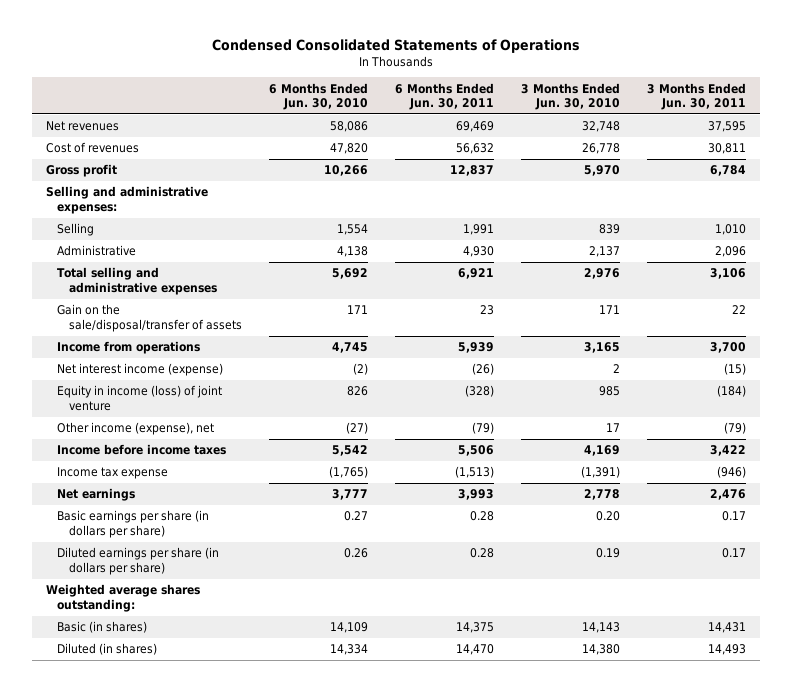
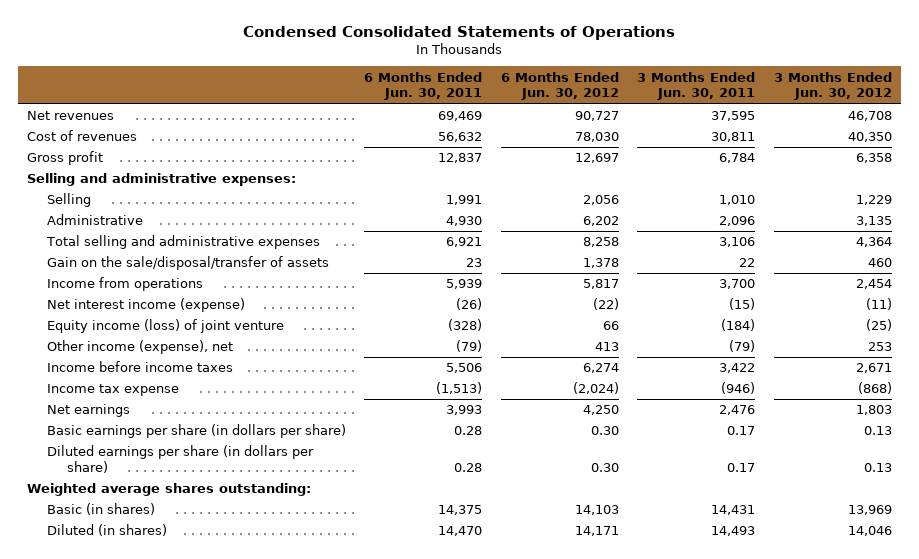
- | 6 Months Ended Jun. 30, 2010 | 6 Months Ended Jun. 30, 2011 | 3 Months Ended Jun. 30, 2010 | 3 Months Ended Jun. 30, 2011
+ | 6 Months Ended Jun. 30, 2011 | 6 Months Ended Jun. 30, 2012 | 3 Months Ended Jun. 30, 2011 | 3 Months Ended Jun. 30, 2012
- Equity in income (loss) of joint venture | 826 | (328) | 985 | (184)
+ Equity income (loss) of joint venture | (328) | 66 | (184) | (25)

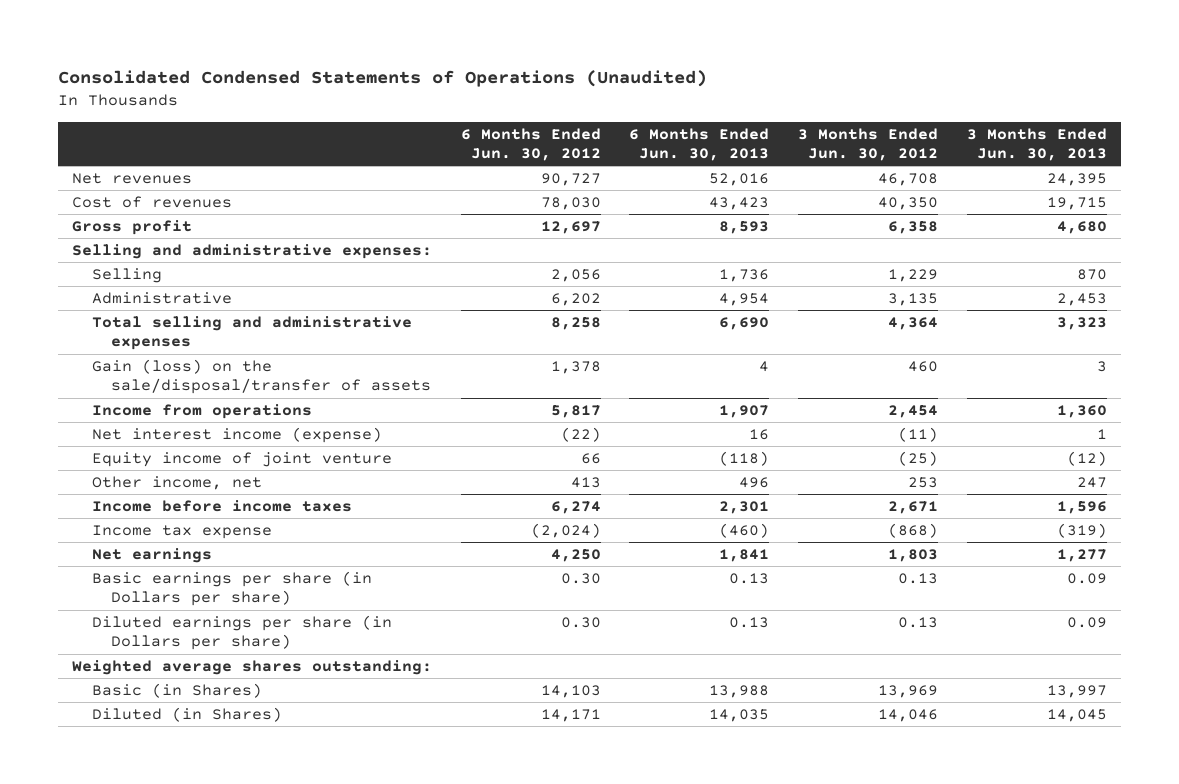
- Condensed Consolidated Statements of Operations
+ Consolidated Condensed Statements of Operations (Unaudited)
- | 6 Months Ended Jun. 30, 2011 | 6 Months Ended Jun. 30, 2012 | 3 Months Ended Jun. 30, 2011 | 3 Months Ended Jun. 30, 2012
+ | 6 Months Ended Jun. 30, 2012 | 6 Months Ended Jun. 30, 2013 | 3 Months Ended Jun. 30, 2012 | 3 Months Ended Jun. 30, 2013
- Gain on the sale/disposal/transfer of assets | 23 | 1,378 | 22 | 460
+ Gain (loss) on the sale/disposal/transfer of assets | 1,378 | 4 | 460 | 3
- Equity income (loss) of joint venture | (328) | 66 | (184) | (25)
- Other income (expense), net | (79) | 413 | (79) | 253
+ Equity income of joint venture | 66 | (118) | (25) | (12)
+ Other income, net | 413 | 496 | 253 | 247
- Basic earnings per share (in dollars per share) | 0.28 | 0.30 | 0.17 | 0.13
- Diluted earnings per share (in dollars per share) | 0.28 | 0.30 | 0.17 | 0.13
+ Basic earnings per share (in Dollars per share) | 0.30 | 0.13 | 0.13 | 0.09
+ Diluted earnings per share (in Dollars per share) | 0.30 | 0.13 | 0.13 | 0.09
- Basic (in shares) | 14,375 | 14,103 | 14,431 | 13,969
- Diluted (in shares) | 14,470 | 14,171 | 14,493 | 14,046
+ Basic (in Shares) | 14,103 | 13,988 | 13,969 | 13,997
+ Diluted (in Shares) | 14,171 | 14,035 | 14,046 | 14,045

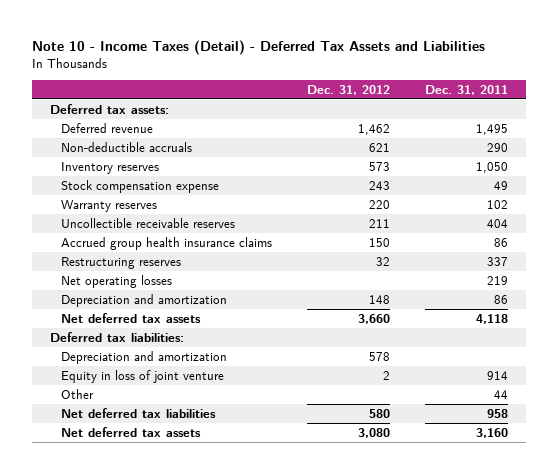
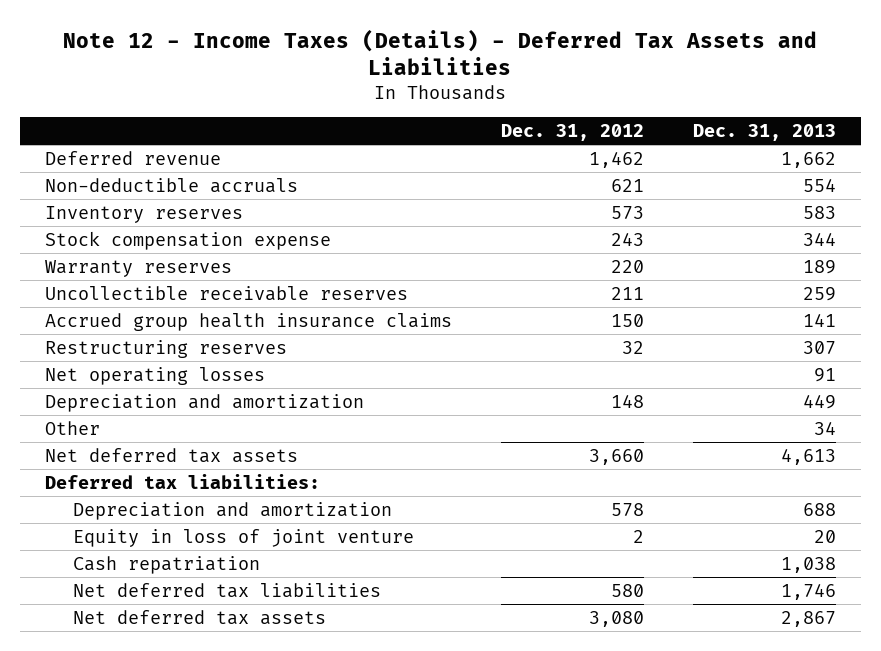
- Note 10 - Income Taxes (Detail) - Deferred Tax Assets and Liabilities
+ Note 12 - Income Taxes (Details) - Deferred Tax Assets and Liabilities
- | Dec. 31, 2012 | Dec. 31, 2011
+ | Dec. 31, 2012 | Dec. 31, 2013
- Deferred tax assets:
moved up: Other | | 34
+ Cash repatriation | | 1,038

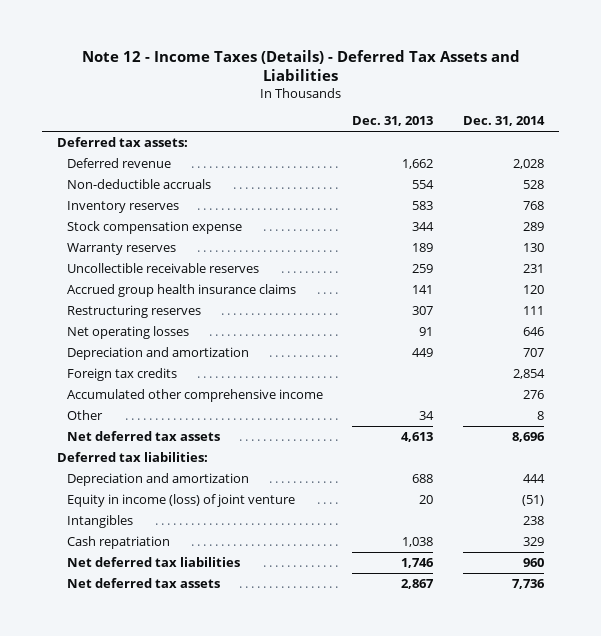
- | Dec. 31, 2012 | Dec. 31, 2013
+ | Dec. 31, 2013 | Dec. 31, 2014
+ Deferred tax assets:
+ Foreign tax credits | | 2,854
+ Accumulated other comprehensive income | | 276
- Equity in loss of joint venture | 2 | 20
+ Equity in income (loss) of joint venture | 20 | (51)
+ Intangibles | | 238

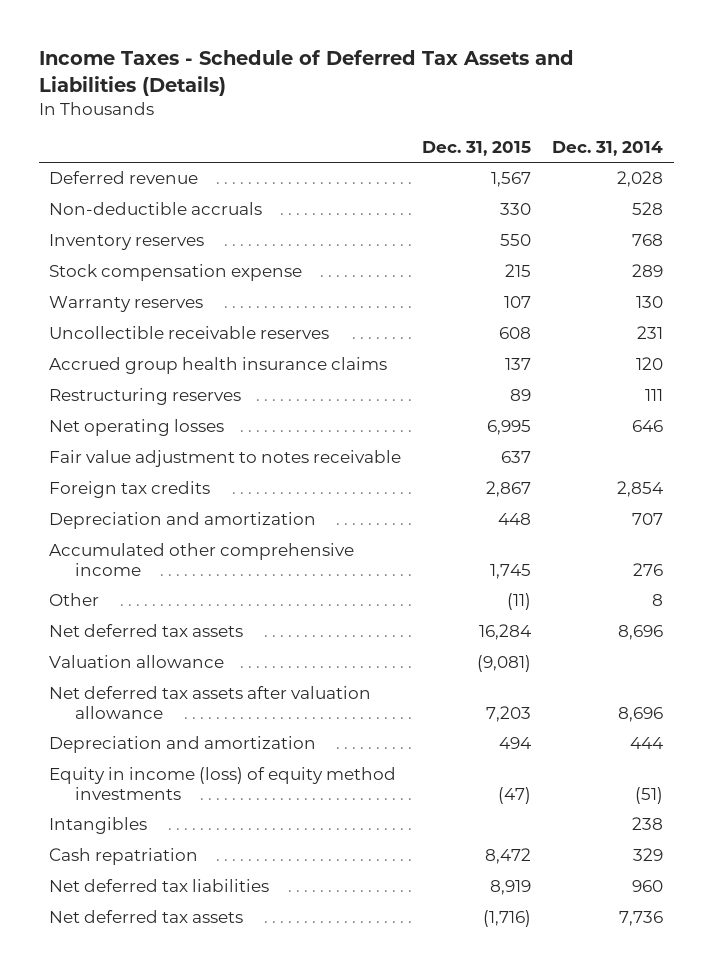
- Note 12 - Income Taxes (Details) - Deferred Tax Assets and Liabilities
+ Income Taxes - Schedule of Deferred Tax Assets and Liabilities (Details)
- | Dec. 31, 2013 | Dec. 31, 2014
+ | Dec. 31, 2015 | Dec. 31, 2014
- Deferred tax assets:
+ Fair value adjustment to notes receivable | 637 |
moved down: Depreciation and amortization | 448 | 707
- Deferred tax liabilities:
+ Valuation allowance | (9,081) |
+ Net deferred tax assets after valuation allowance | 7,203 | 8,696
- Equity in income (loss) of joint venture | 20 | (51)
+ Equity in income (loss) of equity method investments | (47) | (51)

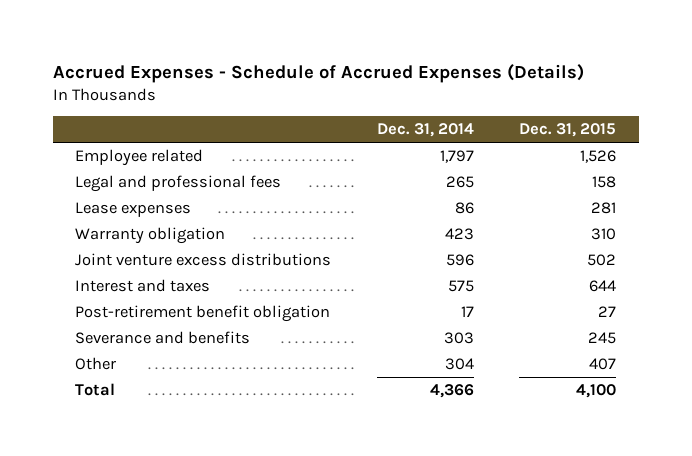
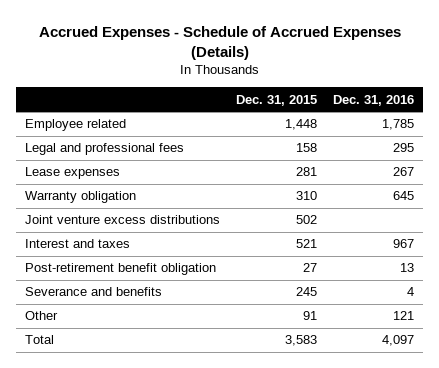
- | Dec. 31, 2014 | Dec. 31, 2015
+ | Dec. 31, 2015 | Dec. 31, 2016
- Employee related | 1,797 | 1,526
+ Employee related | 1,448 | 1,785
- Interest and taxes | 575 | 644
+ Interest and taxes | 521 | 967
- Other | 304 | 407
- Total | 4,366 | 4,100
+ Other | 91 | 121
+ Total | 3,583 | 4,097

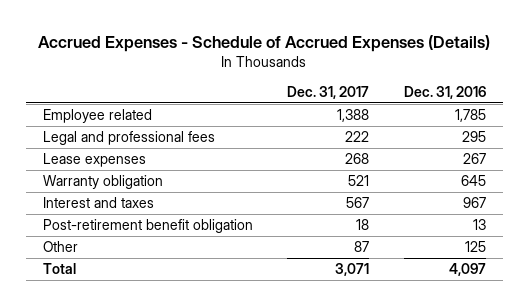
- | Dec. 31, 2015 | Dec. 31, 2016
+ | Dec. 31, 2017 | Dec. 31, 2016
- Joint venture excess distributions | 502 |
- Severance and benefits | 245 | 4
- Other | 91 | 121
+ Other | 87 | 125

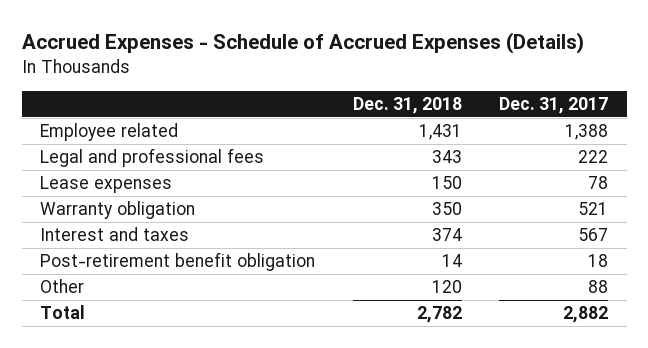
- | Dec. 31, 2017 | Dec. 31, 2016
+ | Dec. 31, 2018 | Dec. 31, 2017
- Lease expenses | 268 | 267
+ Lease expenses | 150 | 78
- Other | 87 | 125
- Total | 3,071 | 4,097
+ Other | 120 | 88
+ Total | 2,782 | 2,882

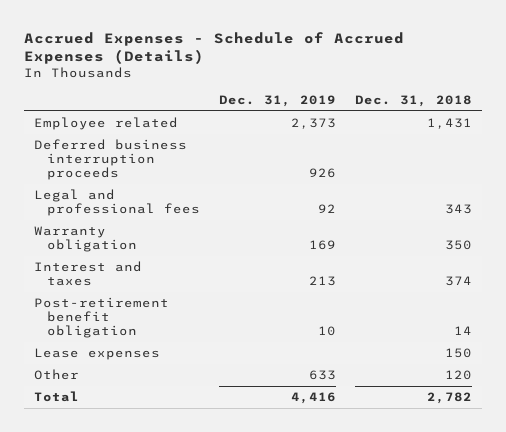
- | Dec. 31, 2018 | Dec. 31, 2017
+ | Dec. 31, 2019 | Dec. 31, 2018
+ Deferred business interruption proceeds | 926 |
moved down: Lease expenses | | 150

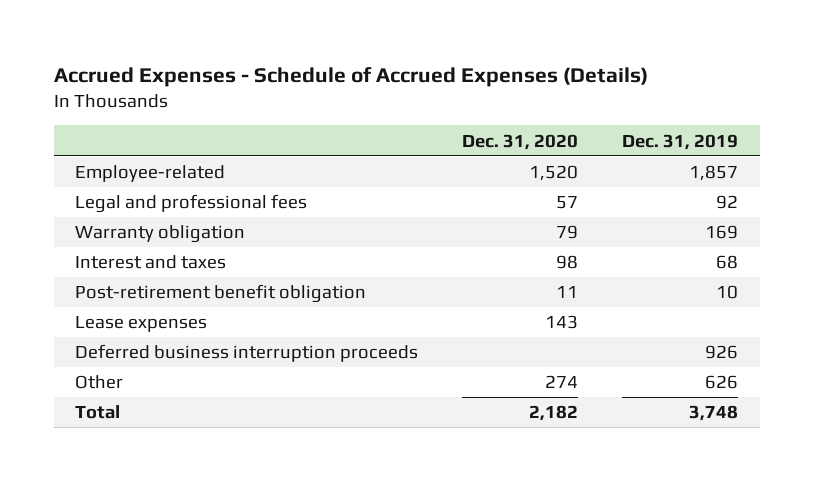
- | Dec. 31, 2019 | Dec. 31, 2018
+ | Dec. 31, 2020 | Dec. 31, 2019
- Employee related | 2,373 | 1,431
+ Employee-related | 1,520 | 1,857
- Interest and taxes | 213 | 374
+ Interest and taxes | 98 | 68
- Other | 633 | 120
- Total | 4,416 | 2,782
moved down: Deferred business interruption proceeds | | 926
+ Other | 274 | 626
+ Total | 2,182 | 3,748

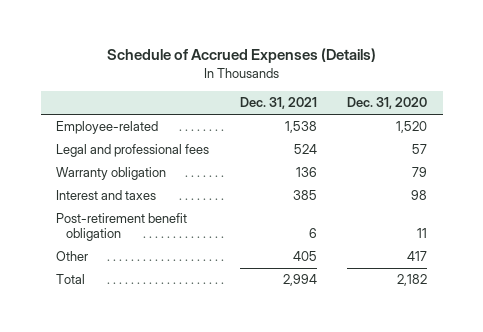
- Accrued Expenses - Schedule of Accrued Expenses (Details)
+ Schedule of Accrued Expenses (Details)
- | Dec. 31, 2020 | Dec. 31, 2019
+ | Dec. 31, 2021 | Dec. 31, 2020
- Lease expenses | 143 |
- Deferred business interruption proceeds | | 926
- Other | 274 | 626
+ Other | 405 | 417

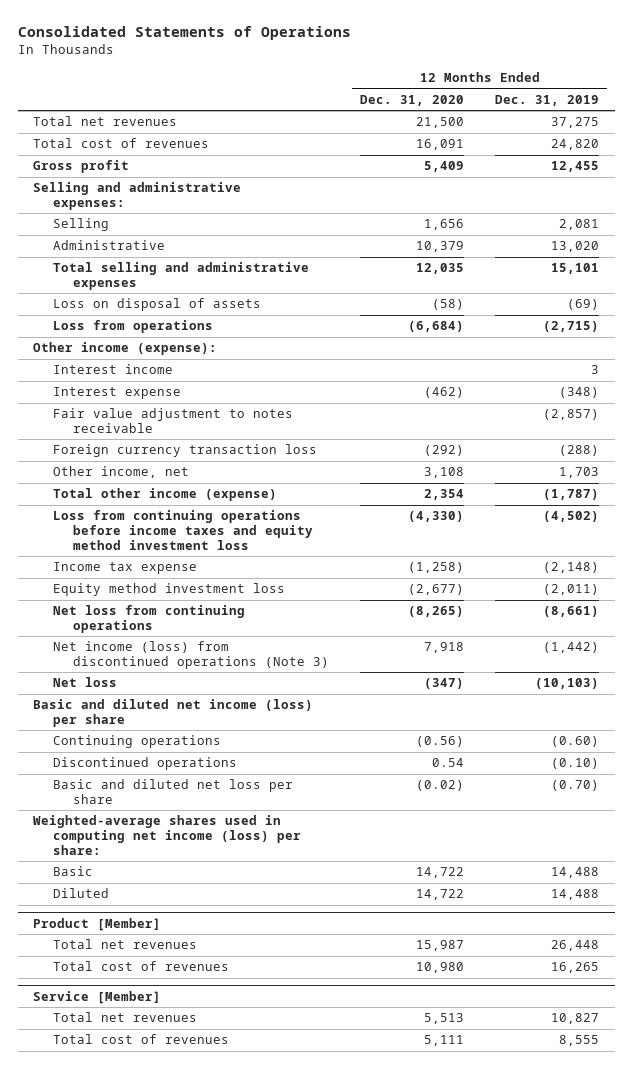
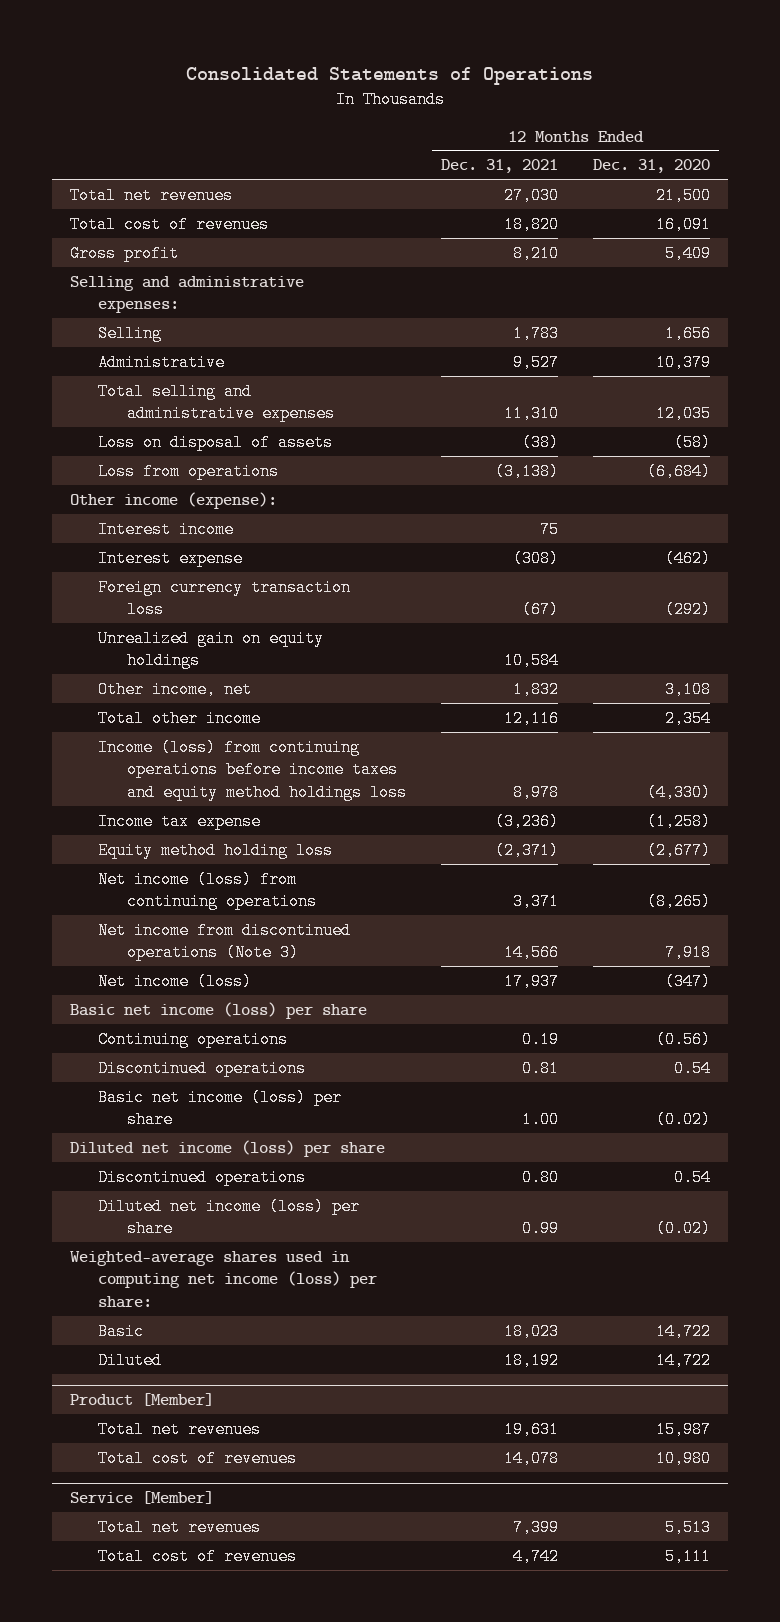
- | 12 Months Ended Dec. 31, 2020 | 12 Months Ended Dec. 31, 2019
+ | 12 Months Ended Dec. 31, 2021 | 12 Months Ended Dec. 31, 2020
- Fair value adjustment to notes receivable | | (2,857)
+ Unrealized gain on equity holdings | 10,584 |
- Total other income (expense) | 2,354 | (1,787)
- Loss from continuing operations before income taxes and equity method investment loss | (4,330) | (4,502)
+ Total other income | 12,116 | 2,354
+ Income (loss) from continuing operations before income taxes and equity method holdings loss | 8,978 | (4,330)
- Equity method investment loss | (2,677) | (2,011)
- Net loss from continuing operations | (8,265) | (8,661)
- Net income (loss) from discontinued operations (Note 3) | 7,918 | (1,442)
- Net loss | (347) | (10,103)
- Basic and diluted net income (loss) per share
+ Equity method holding loss | (2,371) | (2,677)
+ Net income (loss) from continuing operations | 3,371 | (8,265)
+ Net income from discontinued operations (Note 3) | 14,566 | 7,918
+ Net income (loss) | 17,937 | (347)
+ Basic net income (loss) per share
- Basic and diluted net loss per share | (0.02) | (0.70)
+ Basic net income (loss) per share | 1.00 | (0.02)
+ Diluted net income (loss) per share
+ Discontinued operations | 0.80 | 0.54
+ Diluted net income (loss) per share | 0.99 | (0.02)

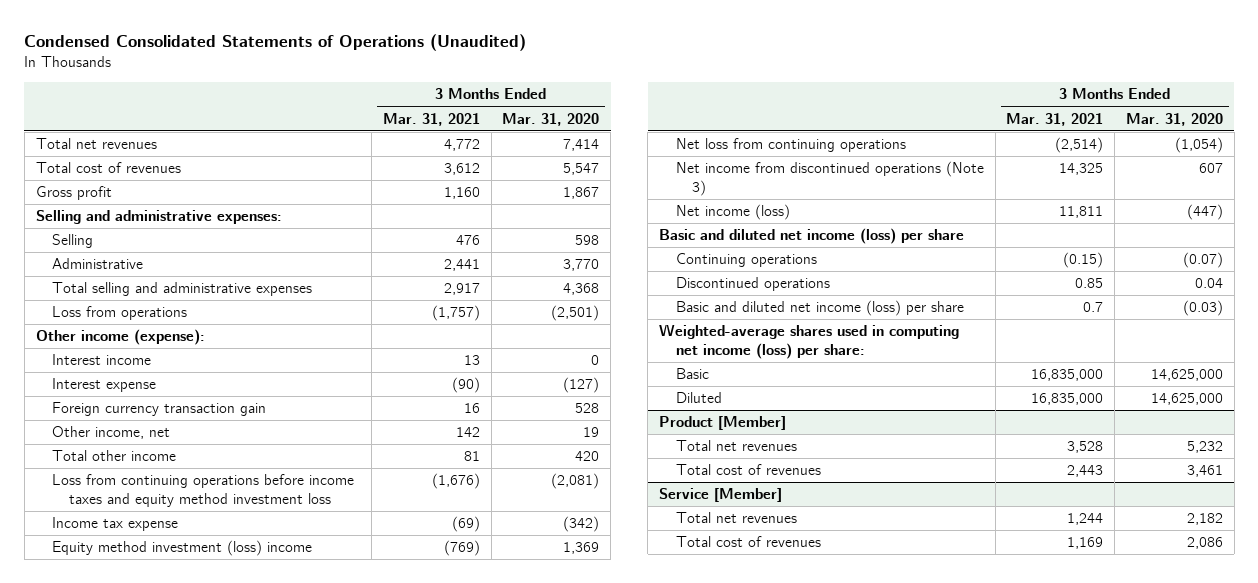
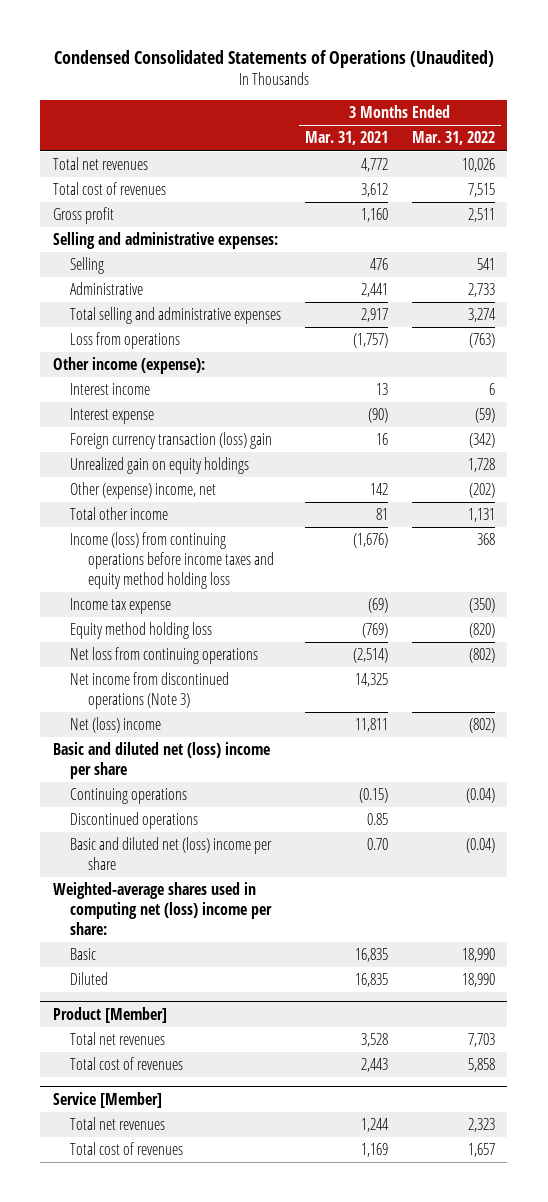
- | 3 Months Ended Mar. 31, 2021 | 3 Months Ended Mar. 31, 2020
+ | 3 Months Ended Mar. 31, 2021 | 3 Months Ended Mar. 31, 2022
- Foreign currency transaction gain | 16 | 528
- Other income, net | 142 | 19
+ Foreign currency transaction (loss) gain | 16 | (342)
+ Unrealized gain on equity holdings | | 1,728
+ Other (expense) income, net | 142 | (202)
- Loss from continuing operations before income taxes and equity method investment loss | (1,676) | (2,081)
+ Income (loss) from continuing operations before income taxes and equity method holding loss | (1,676) | 368
- Equity method investment (loss) income | (769) | 1,369
+ Equity method holding loss | (769) | (820)
- Net income (loss) | 11,811 | (447)
- Basic and diluted net income (loss) per share
+ Net (loss) income | 11,811 | (802)
+ Basic and diluted net (loss) income per share
- Basic and diluted net income (loss) per share | 0.7 | (0.03)
- Weighted-average shares used in computing net income (loss) per share:
- Basic | 16,835,000 | 14,625,000
- Diluted | 16,835,000 | 14,625,000
+ Basic and diluted net (loss) income per share | 0.70 | (0.04)
+ Weighted-average shares used in computing net (loss) income per share:
+ Basic | 16,835 | 18,990
+ Diluted | 16,835 | 18,990

